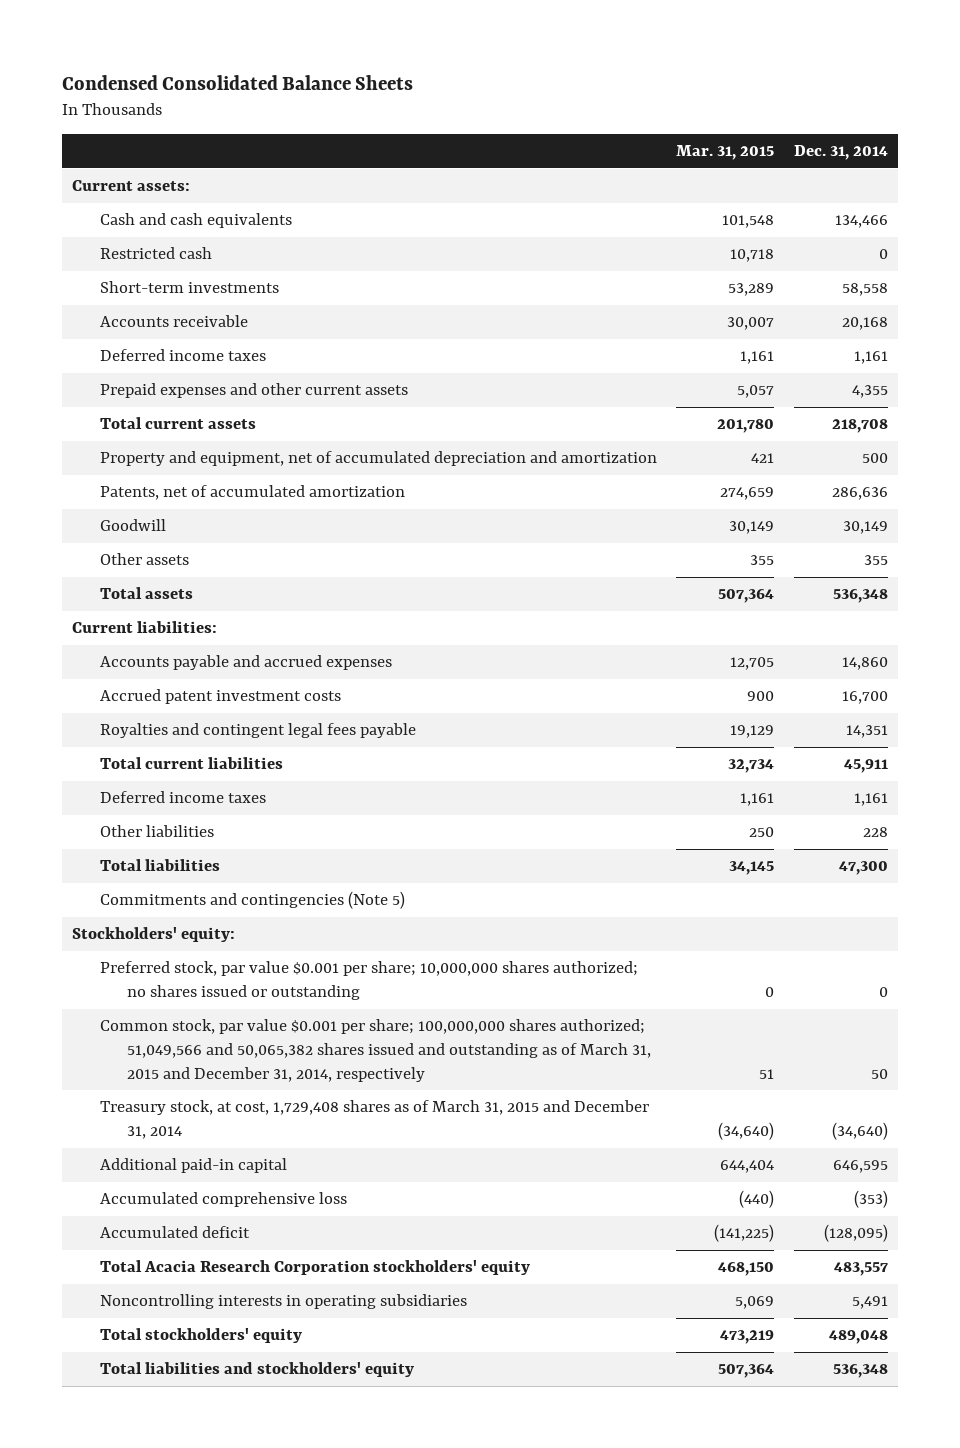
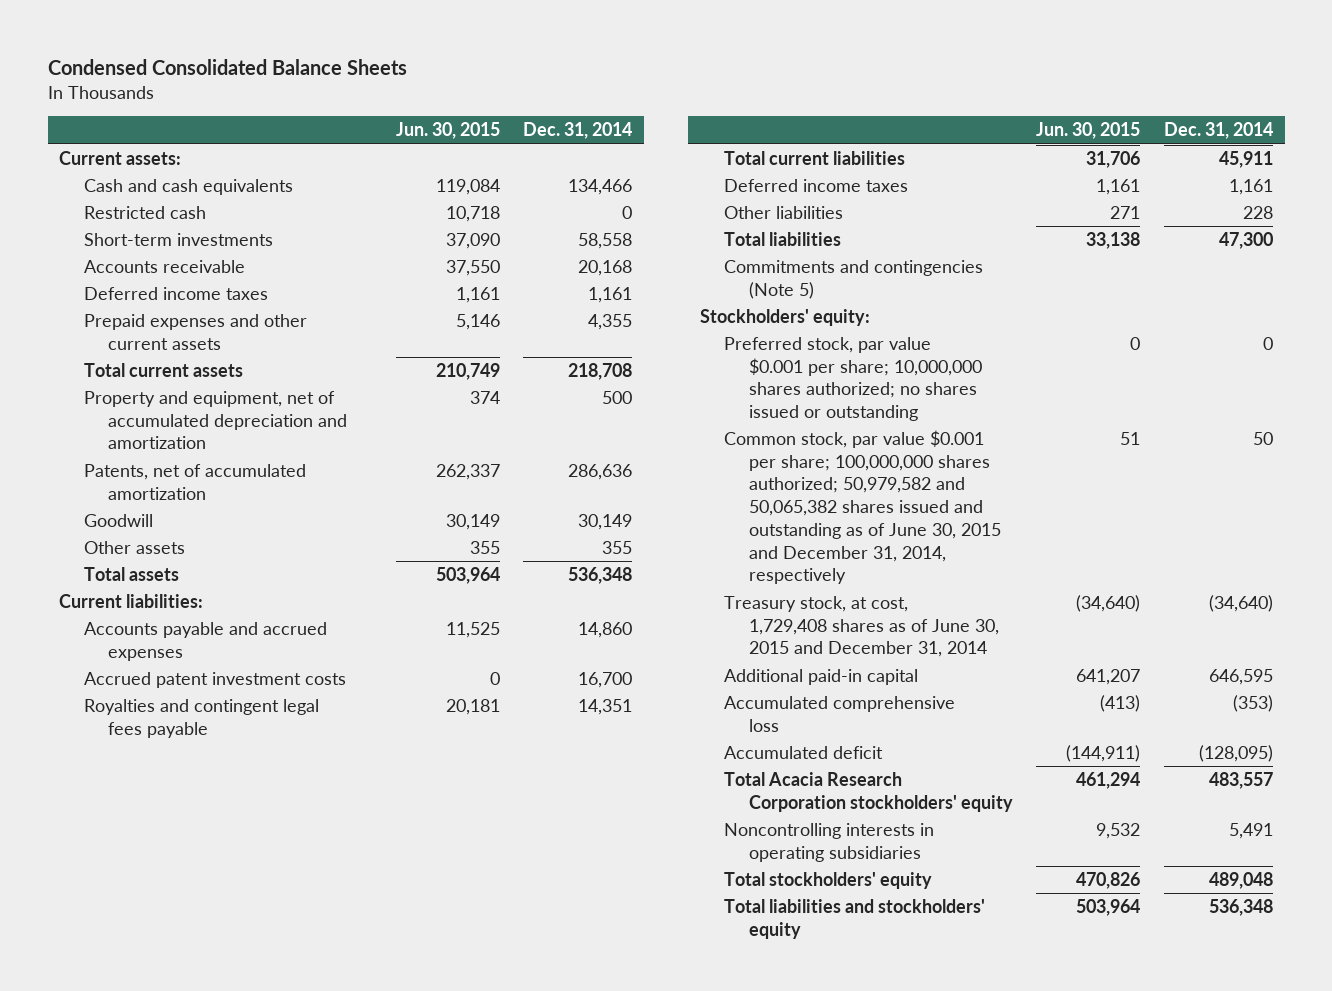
- | Mar. 31, 2015 | Dec. 31, 2014
+ | Jun. 30, 2015 | Dec. 31, 2014
- Common stock, par value $0.001 per share; 100,000,000 shares authorized; 51,049,566 and 50,065,382 shares issued and outstanding as of March 31, 2015 and December 31, 2014, respectively | 51 | 50
- Treasury stock, at cost, 1,729,408 shares as of March 31, 2015 and December 31, 2014 | (34,640) | (34,640)
+ Common stock, par value $0.001 per share; 100,000,000 shares authorized; 50,979,582 and 50,065,382 shares issued and outstanding as of June 30, 2015 and December 31, 2014, respectively | 51 | 50
+ Treasury stock, at cost, 1,729,408 shares as of June 30, 2015 and December 31, 2014 | (34,640) | (34,640)

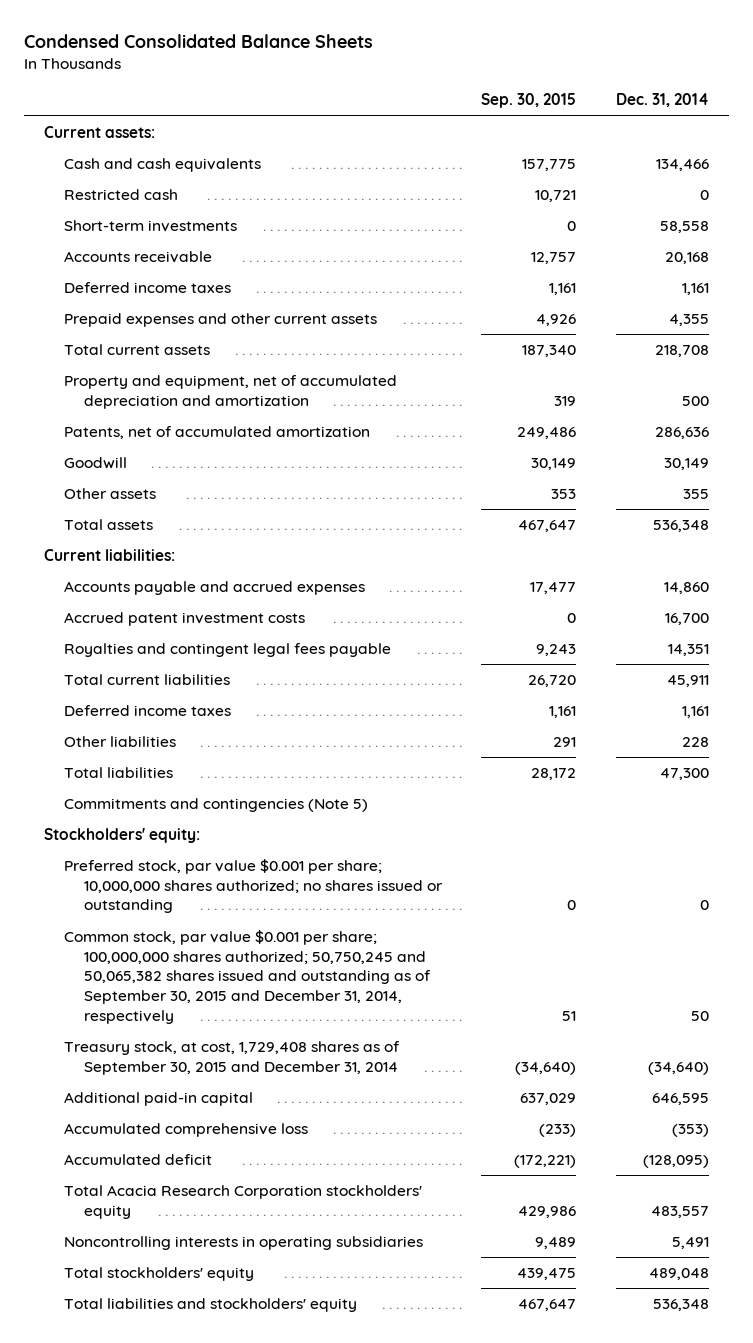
- | Jun. 30, 2015 | Dec. 31, 2014
+ | Sep. 30, 2015 | Dec. 31, 2014
- Common stock, par value $0.001 per share; 100,000,000 shares authorized; 50,979,582 and 50,065,382 shares issued and outstanding as of June 30, 2015 and December 31, 2014, respectively | 51 | 50
- Treasury stock, at cost, 1,729,408 shares as of June 30, 2015 and December 31, 2014 | (34,640) | (34,640)
+ Common stock, par value $0.001 per share; 100,000,000 shares authorized; 50,750,245 and 50,065,382 shares issued and outstanding as of September 30, 2015 and December 31, 2014, respectively | 51 | 50
+ Treasury stock, at cost, 1,729,408 shares as of September 30, 2015 and December 31, 2014 | (34,640) | (34,640)

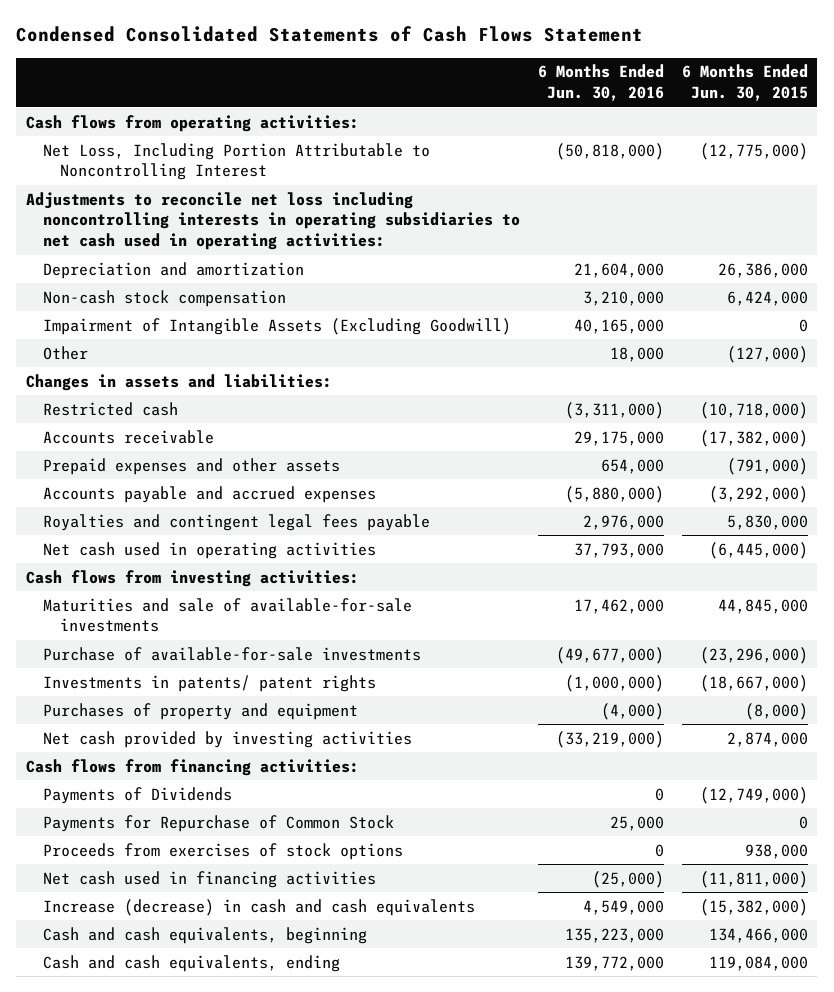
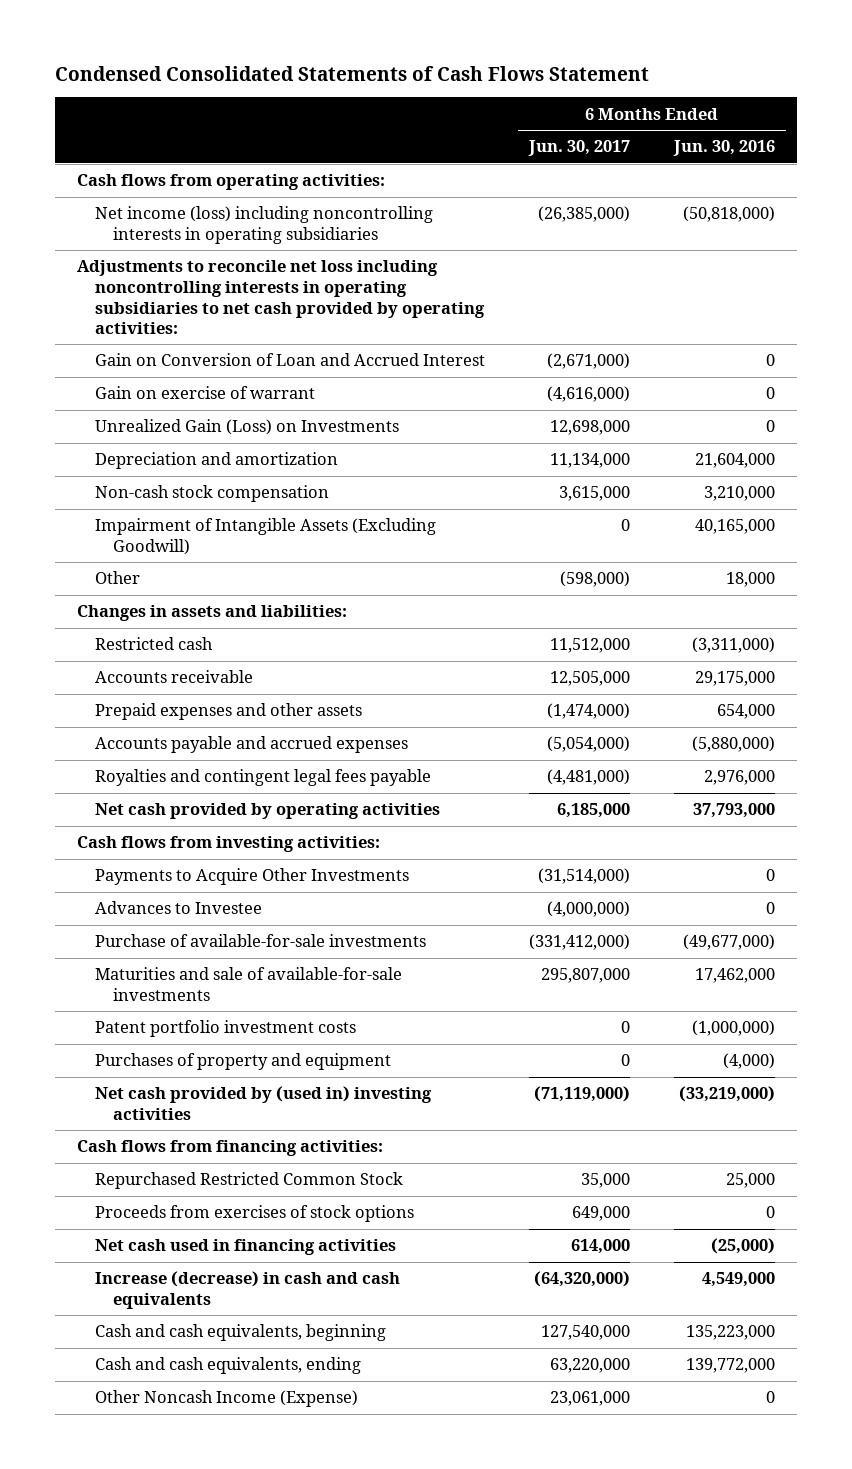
- | 6 Months Ended Jun. 30, 2016 | 6 Months Ended Jun. 30, 2015
+ | 6 Months Ended Jun. 30, 2017 | 6 Months Ended Jun. 30, 2016
- Net Loss, Including Portion Attributable to Noncontrolling Interest | (50,818,000) | (12,775,000)
- Adjustments to reconcile net loss including noncontrolling interests in operating subsidiaries to net cash used in operating activities:
+ Net income (loss) including noncontrolling interests in operating subsidiaries | (26,385,000) | (50,818,000)
+ Adjustments to reconcile net loss including noncontrolling interests in operating subsidiaries to net cash provided by operating activities:
+ Gain on Conversion of Loan and Accrued Interest | (2,671,000) | 0
+ Gain on exercise of warrant | (4,616,000) | 0
+ Unrealized Gain (Loss) on Investments | 12,698,000 | 0
- Net cash used in operating activities | 37,793,000 | (6,445,000)
+ Net cash provided by operating activities | 6,185,000 | 37,793,000
+ Payments to Acquire Other Investments | (31,514,000) | 0
+ Advances to Investee | (4,000,000) | 0
- Investments in patents/ patent rights | (1,000,000) | (18,667,000)
moved down: Maturities and sale of available-for-sale investments | 295,807,000 | 17,462,000
+ Patent portfolio investment costs | 0 | (1,000,000)
- Net cash provided by investing activities | (33,219,000) | 2,874,000
+ Net cash provided by (used in) investing activities | (71,119,000) | (33,219,000)
- Payments of Dividends | 0 | (12,749,000)
- Payments for Repurchase of Common Stock | 25,000 | 0
+ Repurchased Restricted Common Stock | 35,000 | 25,000
+ Other Noncash Income (Expense) | 23,061,000 | 0

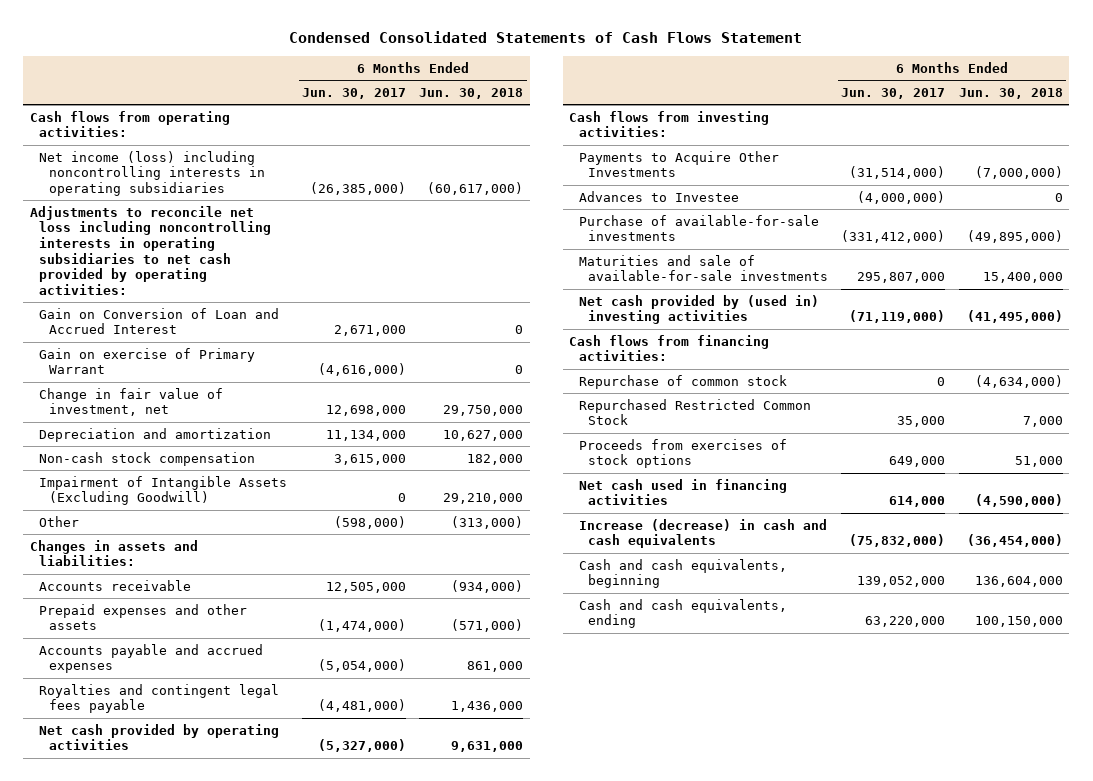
- | 6 Months Ended Jun. 30, 2017 | 6 Months Ended Jun. 30, 2016
+ | 6 Months Ended Jun. 30, 2017 | 6 Months Ended Jun. 30, 2018
- Gain on Conversion of Loan and Accrued Interest | (2,671,000) | 0
- Gain on exercise of warrant | (4,616,000) | 0
- Unrealized Gain (Loss) on Investments | 12,698,000 | 0
+ Gain on Conversion of Loan and Accrued Interest | 2,671,000 | 0
+ Gain on exercise of Primary Warrant | (4,616,000) | 0
+ Change in fair value of investment, net | 12,698,000 | 29,750,000
- Restricted cash | 11,512,000 | (3,311,000)
- Net cash provided by operating activities | 6,185,000 | 37,793,000
+ Net cash provided by operating activities | (5,327,000) | 9,631,000
- Patent portfolio investment costs | 0 | (1,000,000)
- Purchases of property and equipment | 0 | (4,000)
+ Repurchase of common stock | 0 | (4,634,000)
- Increase (decrease) in cash and cash equivalents | (64,320,000) | 4,549,000
- Cash and cash equivalents, beginning | 127,540,000 | 135,223,000
+ Increase (decrease) in cash and cash equivalents | (75,832,000) | (36,454,000)
+ Cash and cash equivalents, beginning | 139,052,000 | 136,604,000
- Other Noncash Income (Expense) | 23,061,000 | 0

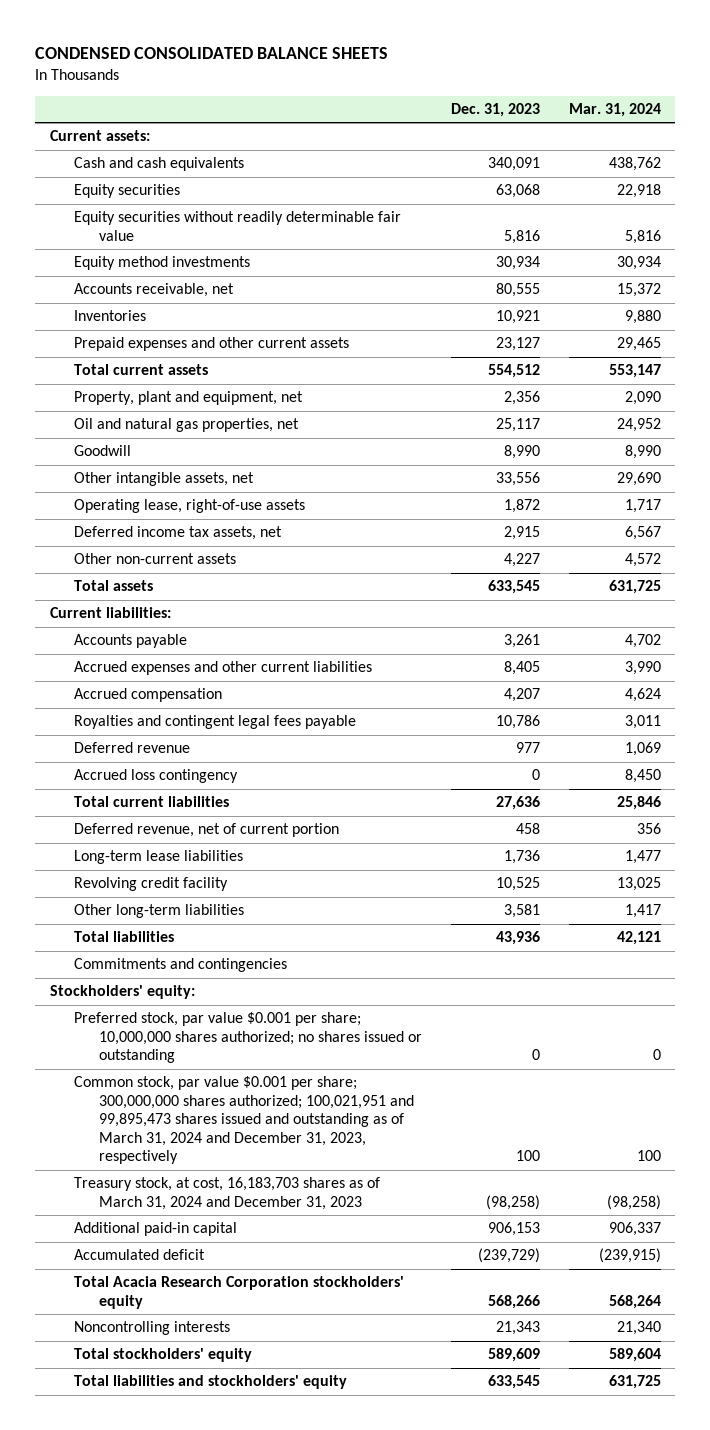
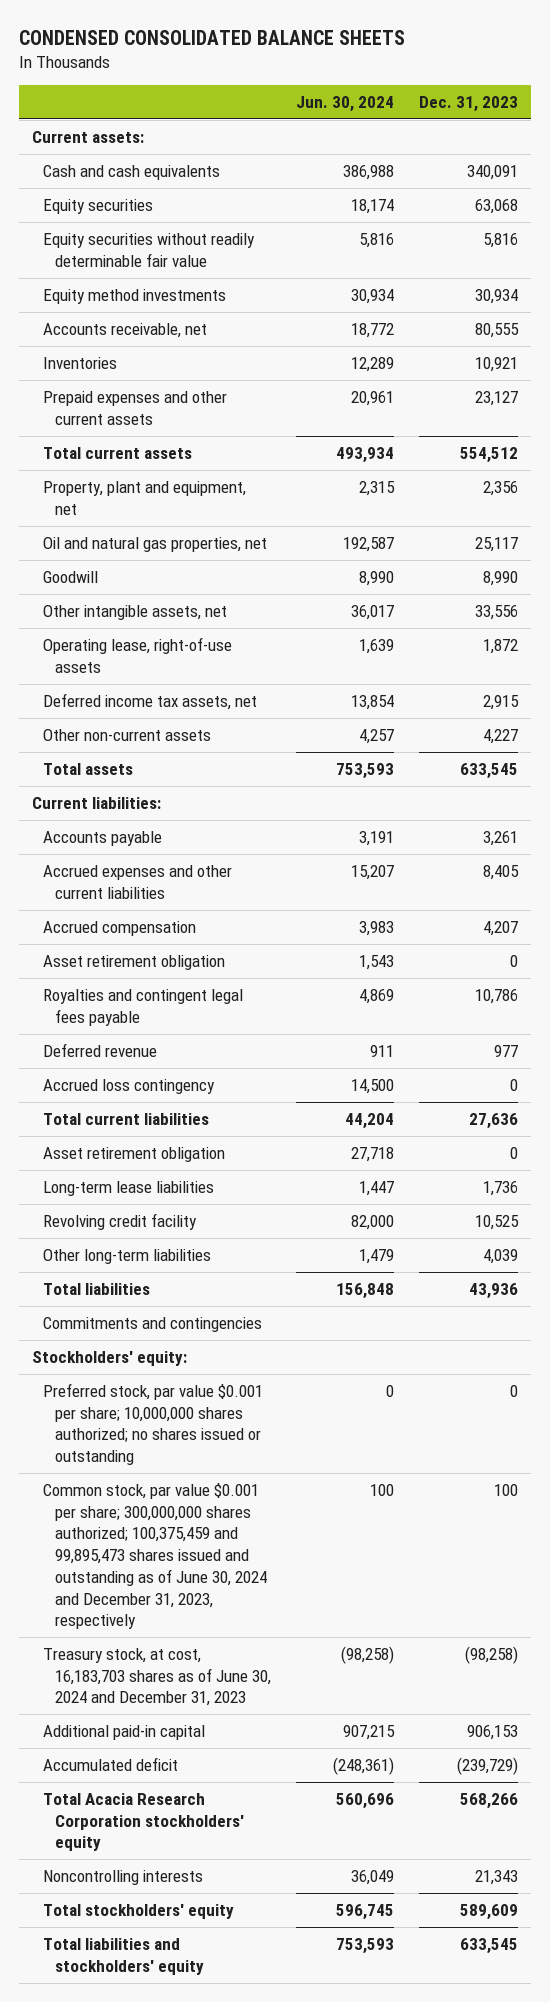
- | Dec. 31, 2023 | Mar. 31, 2024
+ | Jun. 30, 2024 | Dec. 31, 2023
+ Asset retirement obligation | 1,543 | 0
- Deferred revenue, net of current portion | 458 | 356
+ Asset retirement obligation | 27,718 | 0
- Other long-term liabilities | 3,581 | 1,417
+ Other long-term liabilities | 1,479 | 4,039
- Common stock, par value $0.001 per share; 300,000,000 shares authorized; 100,021,951 and 99,895,473 shares issued and outstanding as of March 31, 2024 and December 31, 2023, respectively | 100 | 100
- Treasury stock, at cost, 16,183,703 shares as of March 31, 2024 and December 31, 2023 | (98,258) | (98,258)
+ Common stock, par value $0.001 per share; 300,000,000 shares authorized; 100,375,459 and 99,895,473 shares issued and outstanding as of June 30, 2024 and December 31, 2023, respectively | 100 | 100
+ Treasury stock, at cost, 16,183,703 shares as of June 30, 2024 and December 31, 2023 | (98,258) | (98,258)

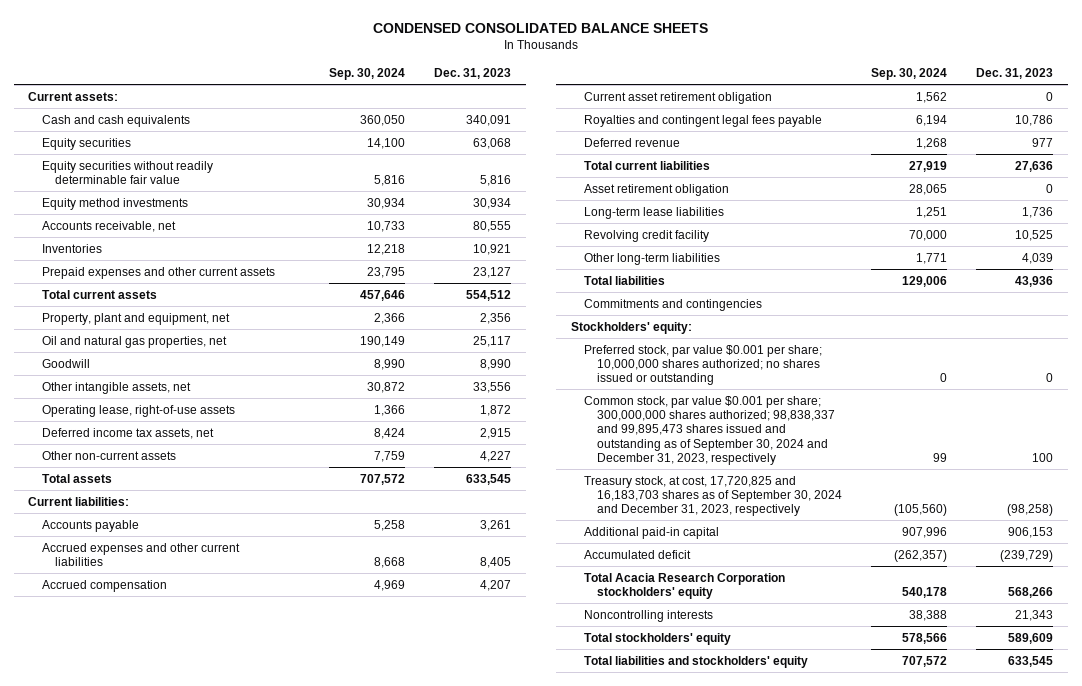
- | Jun. 30, 2024 | Dec. 31, 2023
+ | Sep. 30, 2024 | Dec. 31, 2023
- Asset retirement obligation | 1,543 | 0
+ Current asset retirement obligation | 1,562 | 0
- Accrued loss contingency | 14,500 | 0
- Common stock, par value $0.001 per share; 300,000,000 shares authorized; 100,375,459 and 99,895,473 shares issued and outstanding as of June 30, 2024 and December 31, 2023, respectively | 100 | 100
- Treasury stock, at cost, 16,183,703 shares as of June 30, 2024 and December 31, 2023 | (98,258) | (98,258)
+ Common stock, par value $0.001 per share; 300,000,000 shares authorized; 98,838,337 and 99,895,473 shares issued and outstanding as of September 30, 2024 and December 31, 2023, respectively | 99 | 100
+ Treasury stock, at cost, 17,720,825 and 16,183,703 shares as of September 30, 2024 and December 31, 2023, respectively | (105,560) | (98,258)

